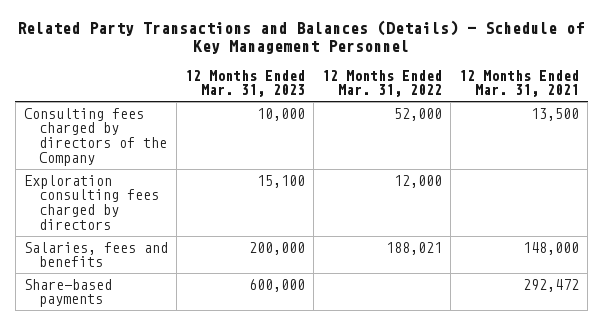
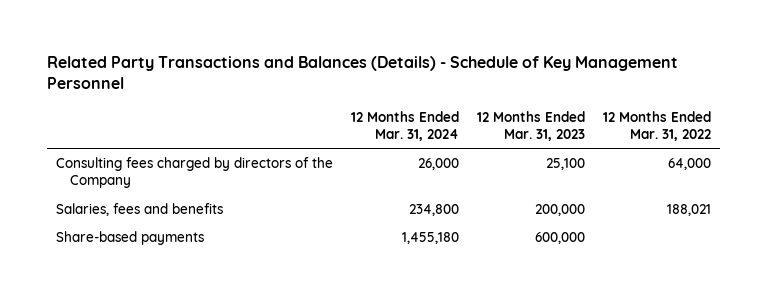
- | 12 Months Ended Mar. 31, 2023 | 12 Months Ended Mar. 31, 2022 | 12 Months Ended Mar. 31, 2021
+ | 12 Months Ended Mar. 31, 2024 | 12 Months Ended Mar. 31, 2023 | 12 Months Ended Mar. 31, 2022
- Consulting fees charged by directors of the Company | 10,000 | 52,000 | 13,500
- Exploration consulting fees charged by directors | 15,100 | 12,000 |
+ Consulting fees charged by directors of the Company | 26,000 | 25,100 | 64,000

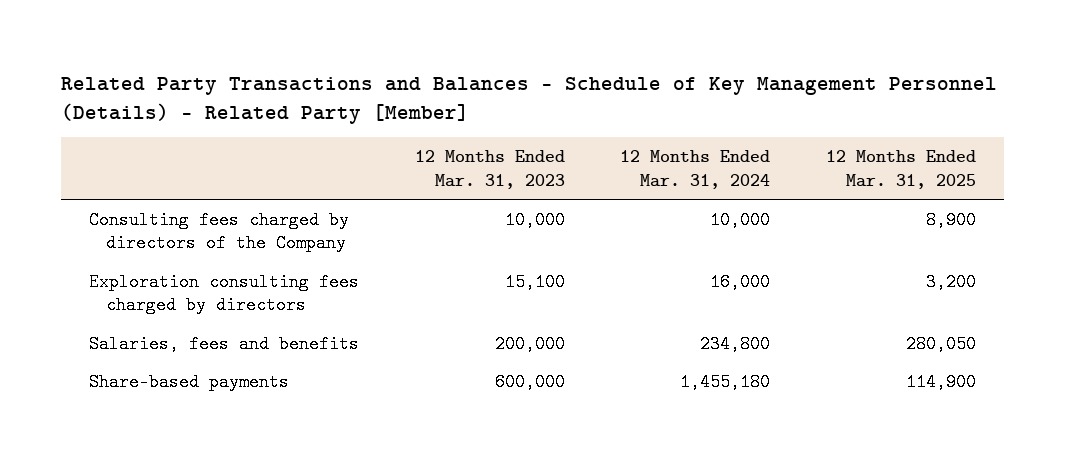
- Related Party Transactions and Balances (Details) - Schedule of Key Management Personnel
+ Related Party Transactions and Balances - Schedule of Key Management Personnel (Details) - Related Party [Member]
- | 12 Months Ended Mar. 31, 2024 | 12 Months Ended Mar. 31, 2023 | 12 Months Ended Mar. 31, 2022
+ | 12 Months Ended Mar. 31, 2023 | 12 Months Ended Mar. 31, 2024 | 12 Months Ended Mar. 31, 2025
- Consulting fees charged by directors of the Company | 26,000 | 25,100 | 64,000
+ Consulting fees charged by directors of the Company | 10,000 | 10,000 | 8,900
+ Exploration consulting fees charged by directors | 15,100 | 16,000 | 3,200

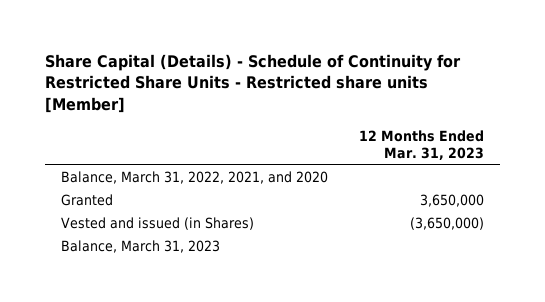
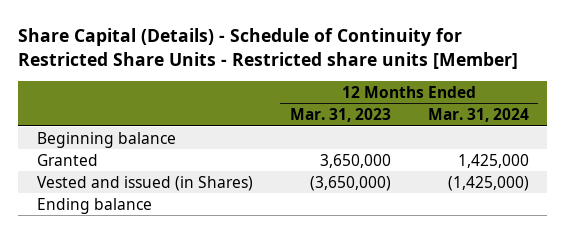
- | 12 Months Ended Mar. 31, 2023
+ | 12 Months Ended Mar. 31, 2023 | 12 Months Ended Mar. 31, 2024
- Balance, March 31, 2022, 2021, and 2020
+ Beginning balance
- Balance, March 31, 2023
+ Ending balance

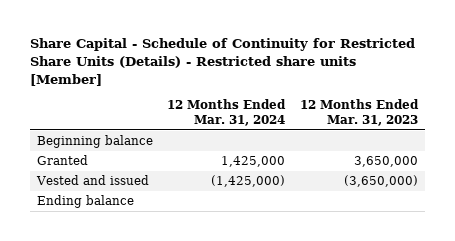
- Share Capital (Details) - Schedule of Continuity for Restricted Share Units - Restricted share units [Member]
+ Share Capital - Schedule of Continuity for Restricted Share Units (Details) - Restricted share units [Member]
- | 12 Months Ended Mar. 31, 2023 | 12 Months Ended Mar. 31, 2024
+ | 12 Months Ended Mar. 31, 2024 | 12 Months Ended Mar. 31, 2023
- Vested and issued (in Shares) | (3,650,000) | (1,425,000)
+ Vested and issued | (1,425,000) | (3,650,000)

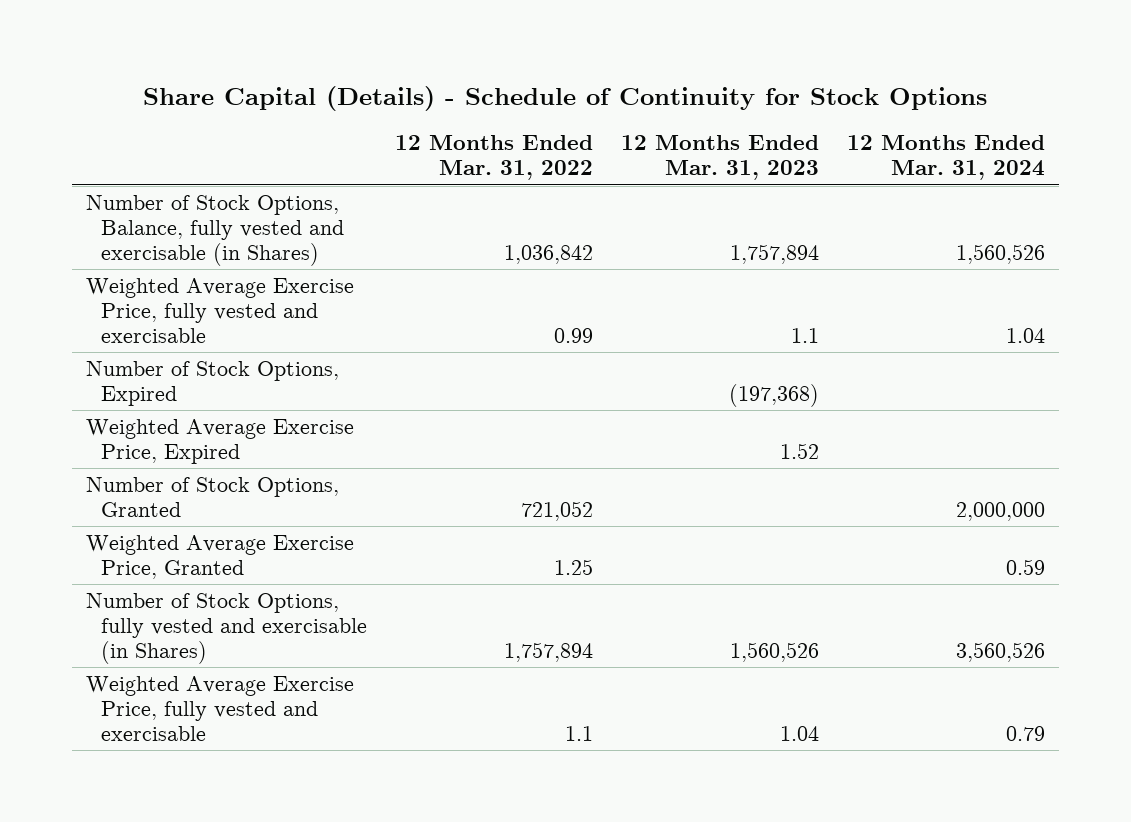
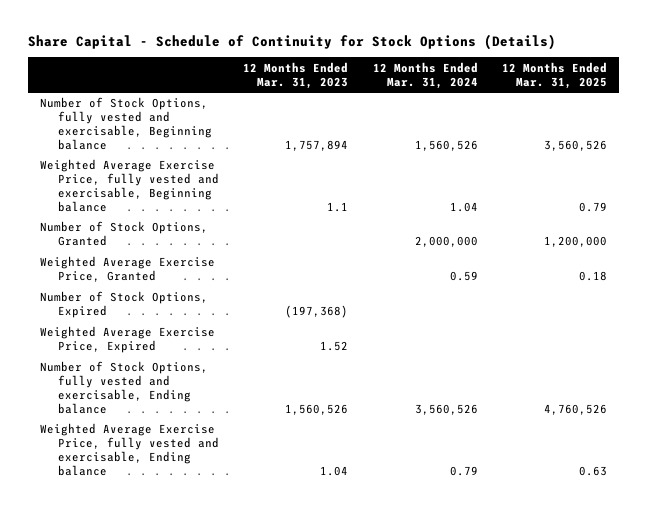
- Share Capital (Details) - Schedule of Continuity for Stock Options
+ Share Capital - Schedule of Continuity for Stock Options (Details)
- | 12 Months Ended Mar. 31, 2022 | 12 Months Ended Mar. 31, 2023 | 12 Months Ended Mar. 31, 2024
+ | 12 Months Ended Mar. 31, 2023 | 12 Months Ended Mar. 31, 2024 | 12 Months Ended Mar. 31, 2025
- Number of Stock Options, Balance, fully vested and exercisable (in Shares) | 1,036,842 | 1,757,894 | 1,560,526
- Weighted Average Exercise Price, fully vested and exercisable | 0.99 | 1.1 | 1.04
+ Number of Stock Options, fully vested and exercisable, Beginning balance | 1,757,894 | 1,560,526 | 3,560,526
+ Weighted Average Exercise Price, fully vested and exercisable, Beginning balance | 1.1 | 1.04 | 0.79
- Number of Stock Options, fully vested and exercisable (in Shares) | 1,757,894 | 1,560,526 | 3,560,526
- Weighted Average Exercise Price, fully vested and exercisable | 1.1 | 1.04 | 0.79
moved down: Number of Stock Options, Expired | (197,368) | |
moved down: Weighted Average Exercise Price, Expired | 1.52 | |
+ Number of Stock Options, fully vested and exercisable, Ending balance | 1,560,526 | 3,560,526 | 4,760,526
+ Weighted Average Exercise Price, fully vested and exercisable, Ending balance | 1.04 | 0.79 | 0.63

